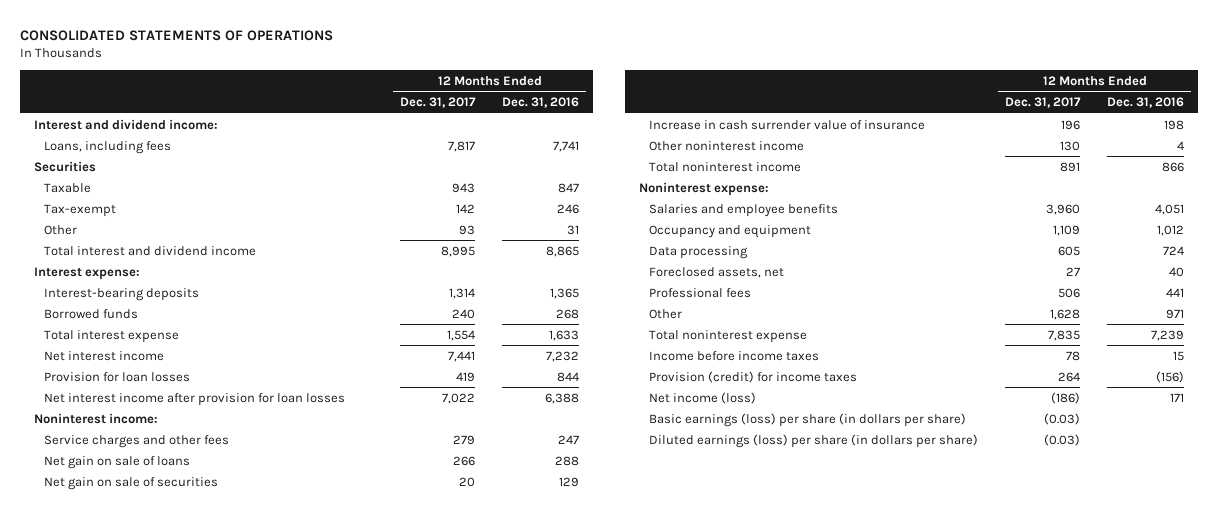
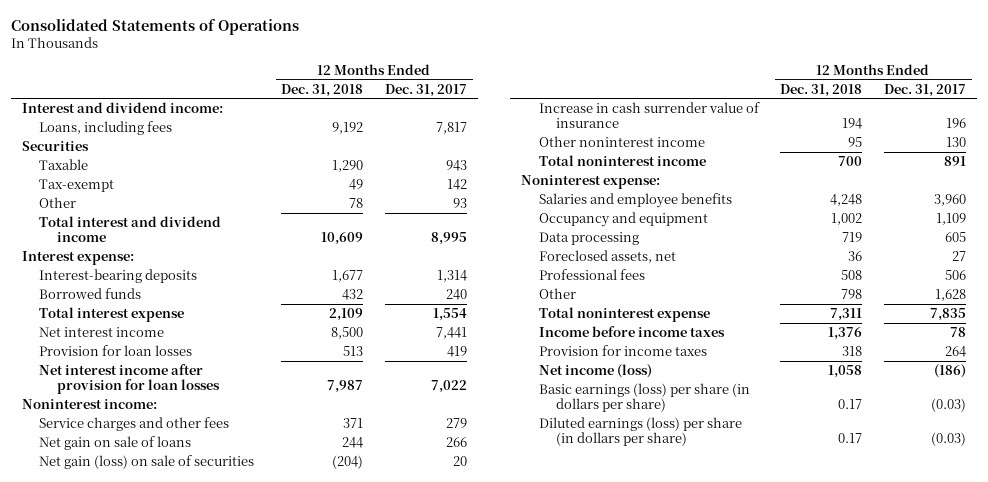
- CONSOLIDATED STATEMENTS OF OPERATIONS
+ Consolidated Statements of Operations
- | 12 Months Ended Dec. 31, 2017 | 12 Months Ended Dec. 31, 2016
+ | 12 Months Ended Dec. 31, 2018 | 12 Months Ended Dec. 31, 2017
- Net gain on sale of securities | 20 | 129
+ Net gain (loss) on sale of securities | (204) | 20
- Provision (credit) for income taxes | 264 | (156)
+ Provision for income taxes | 318 | 264

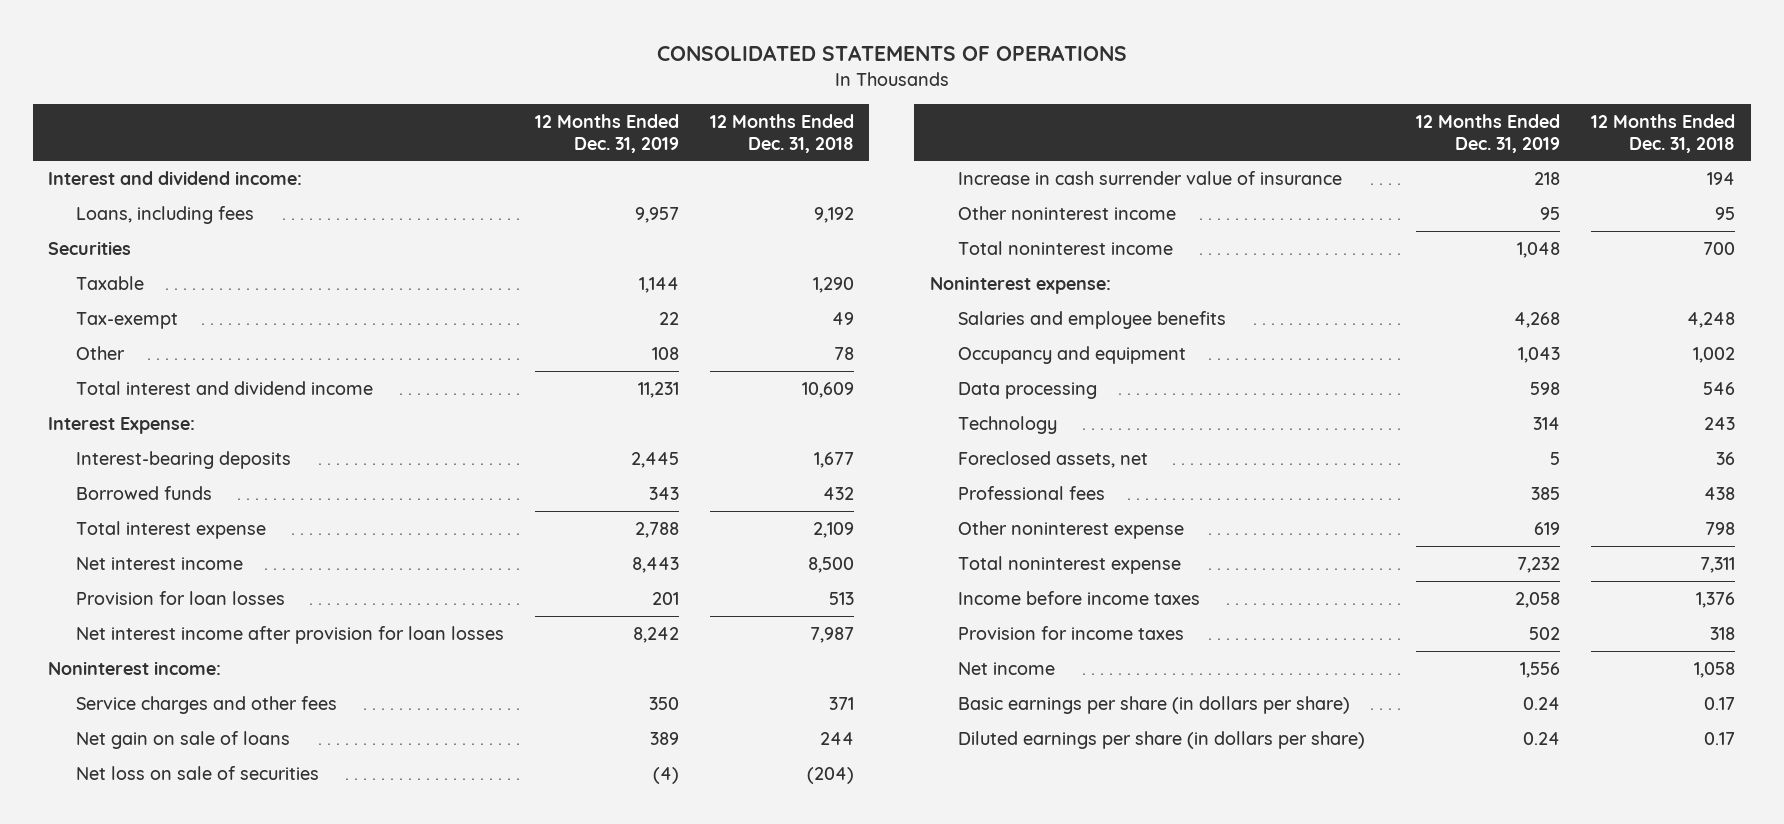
- Consolidated Statements of Operations
+ CONSOLIDATED STATEMENTS OF OPERATIONS
- | 12 Months Ended Dec. 31, 2018 | 12 Months Ended Dec. 31, 2017
+ | 12 Months Ended Dec. 31, 2019 | 12 Months Ended Dec. 31, 2018
- Interest expense:
+ Interest Expense:
- Net gain (loss) on sale of securities | (204) | 20
+ Net loss on sale of securities | (4) | (204)
- Data processing | 719 | 605
+ Data processing | 598 | 546
+ Technology | 314 | 243
- Professional fees | 508 | 506
- Other | 798 | 1,628
+ Professional fees | 385 | 438
+ Other noninterest expense | 619 | 798
- Net income (loss) | 1,058 | (186)
- Basic earnings (loss) per share (in dollars per share) | 0.17 | (0.03)
- Diluted earnings (loss) per share (in dollars per share) | 0.17 | (0.03)
+ Net income | 1,556 | 1,058
+ Basic earnings per share (in dollars per share) | 0.24 | 0.17
+ Diluted earnings per share (in dollars per share) | 0.24 | 0.17

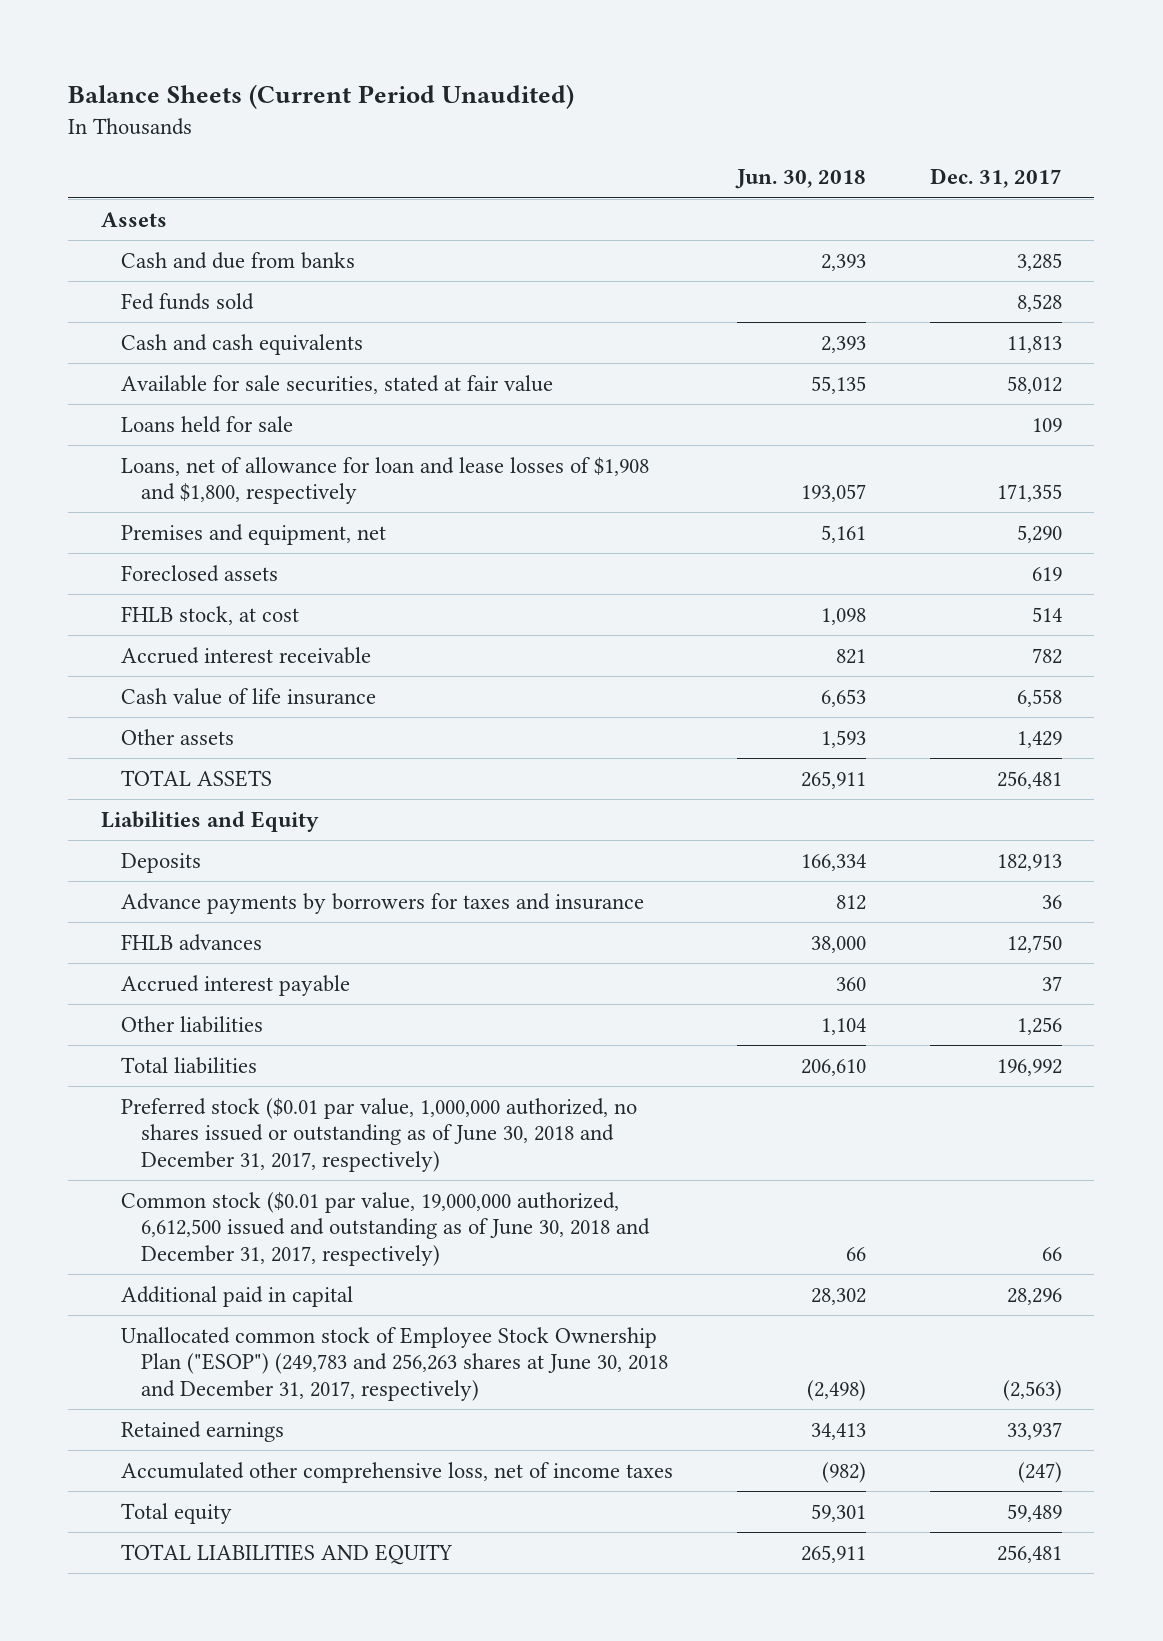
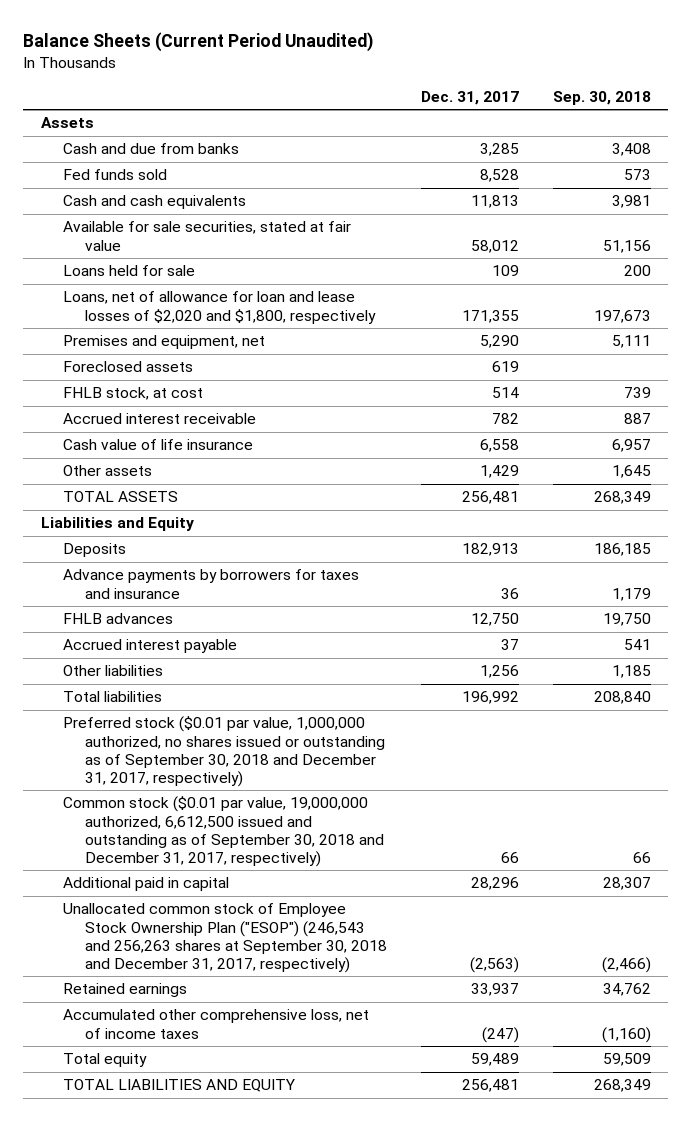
- | Jun. 30, 2018 | Dec. 31, 2017
+ | Dec. 31, 2017 | Sep. 30, 2018
- Loans, net of allowance for loan and lease losses of $1,908 and $1,800, respectively | 193,057 | 171,355
+ Loans, net of allowance for loan and lease losses of $2,020 and $1,800, respectively | 171,355 | 197,673
- Preferred stock ($0.01 par value, 1,000,000 authorized, no shares issued or outstanding as of June 30, 2018 and December 31, 2017, respectively)
- Common stock ($0.01 par value, 19,000,000 authorized, 6,612,500 issued and outstanding as of June 30, 2018 and December 31, 2017, respectively) | 66 | 66
+ Preferred stock ($0.01 par value, 1,000,000 authorized, no shares issued or outstanding as of September 30, 2018 and December 31, 2017, respectively)
+ Common stock ($0.01 par value, 19,000,000 authorized, 6,612,500 issued and outstanding as of September 30, 2018 and December 31, 2017, respectively) | 66 | 66
- Unallocated common stock of Employee Stock Ownership Plan ("ESOP") (249,783 and 256,263 shares at June 30, 2018 and December 31, 2017, respectively) | (2,498) | (2,563)
+ Unallocated common stock of Employee Stock Ownership Plan ("ESOP") (246,543 and 256,263 shares at September 30, 2018 and December 31, 2017, respectively) | (2,563) | (2,466)

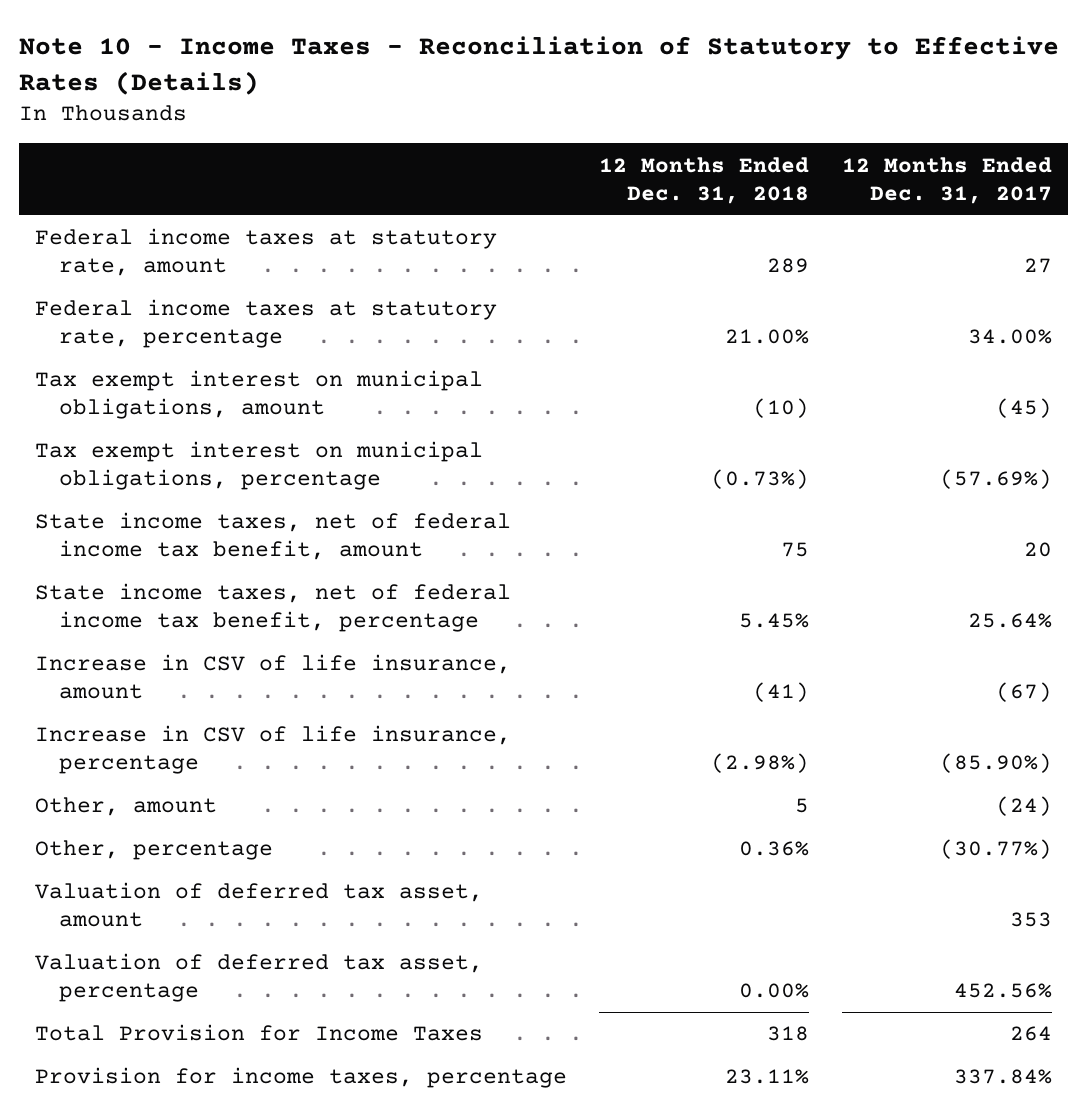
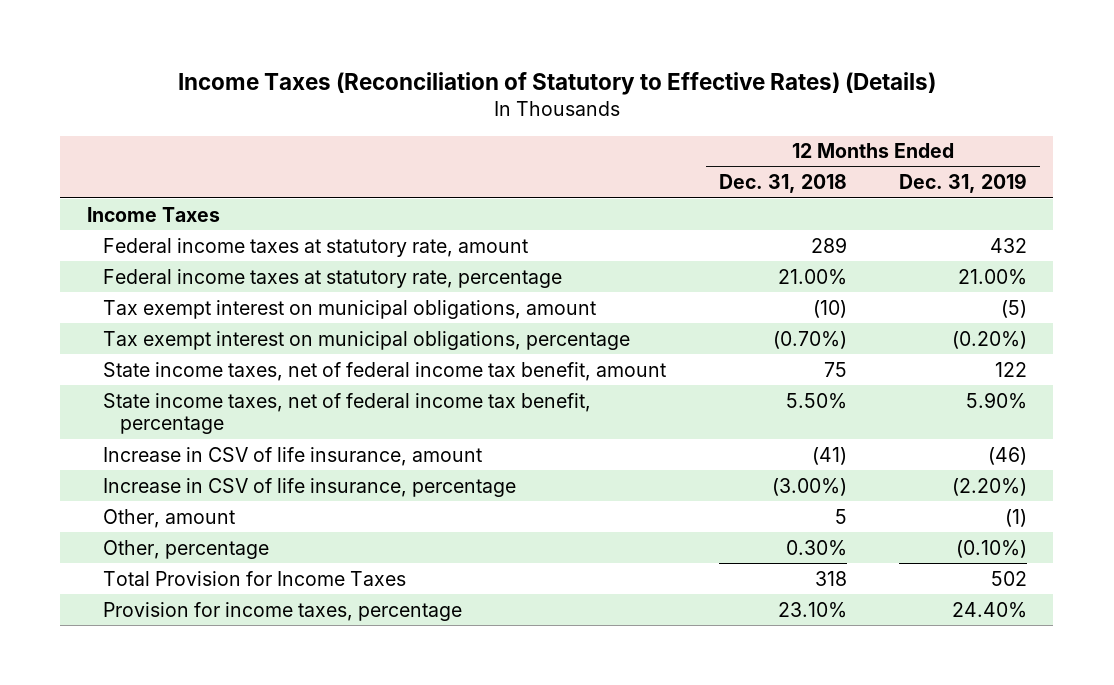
- Note 10 - Income Taxes - Reconciliation of Statutory to Effective Rates (Details)
+ Income Taxes (Reconciliation of Statutory to Effective Rates) (Details)
- | 12 Months Ended Dec. 31, 2018 | 12 Months Ended Dec. 31, 2017
+ | 12 Months Ended Dec. 31, 2018 | 12 Months Ended Dec. 31, 2019
+ Income Taxes
- Tax exempt interest on municipal obligations, percentage | (0.73%) | (57.69%)
+ Tax exempt interest on municipal obligations, percentage | (0.70%) | (0.20%)
- State income taxes, net of federal income tax benefit, percentage | 5.45% | 25.64%
+ State income taxes, net of federal income tax benefit, percentage | 5.50% | 5.90%
- Increase in CSV of life insurance, percentage | (2.98%) | (85.90%)
+ Increase in CSV of life insurance, percentage | (3.00%) | (2.20%)
- Other, percentage | 0.36% | (30.77%)
- Valuation of deferred tax asset, amount | | 353
- Valuation of deferred tax asset, percentage | 0.00% | 452.56%
+ Other, percentage | 0.30% | (0.10%)
- Provision for income taxes, percentage | 23.11% | 337.84%
+ Provision for income taxes, percentage | 23.10% | 24.40%

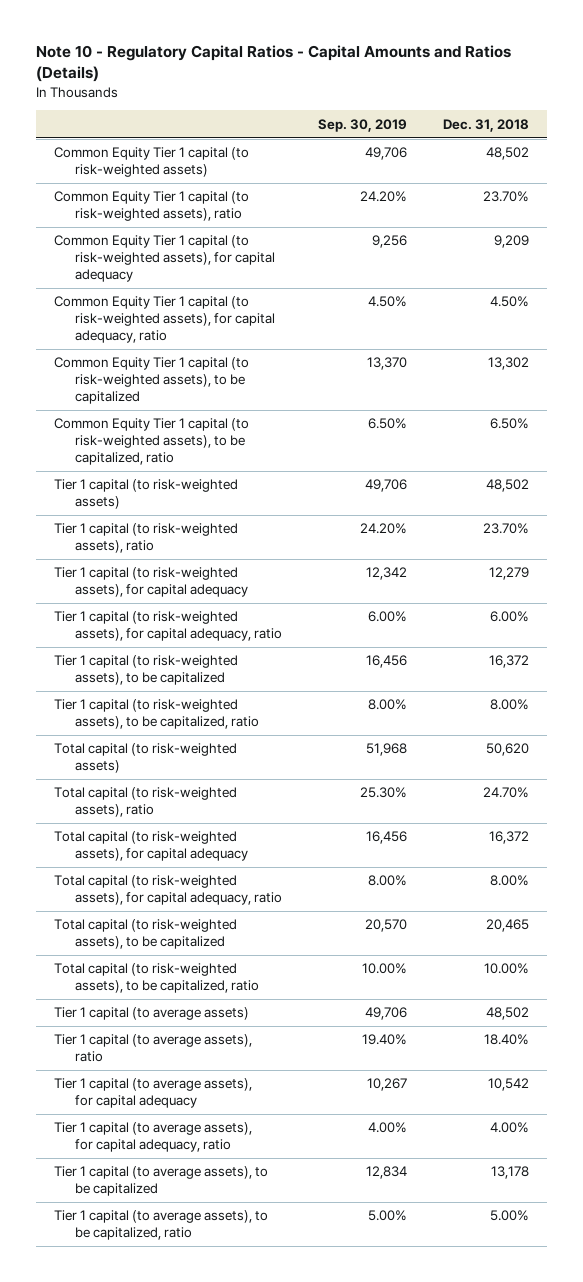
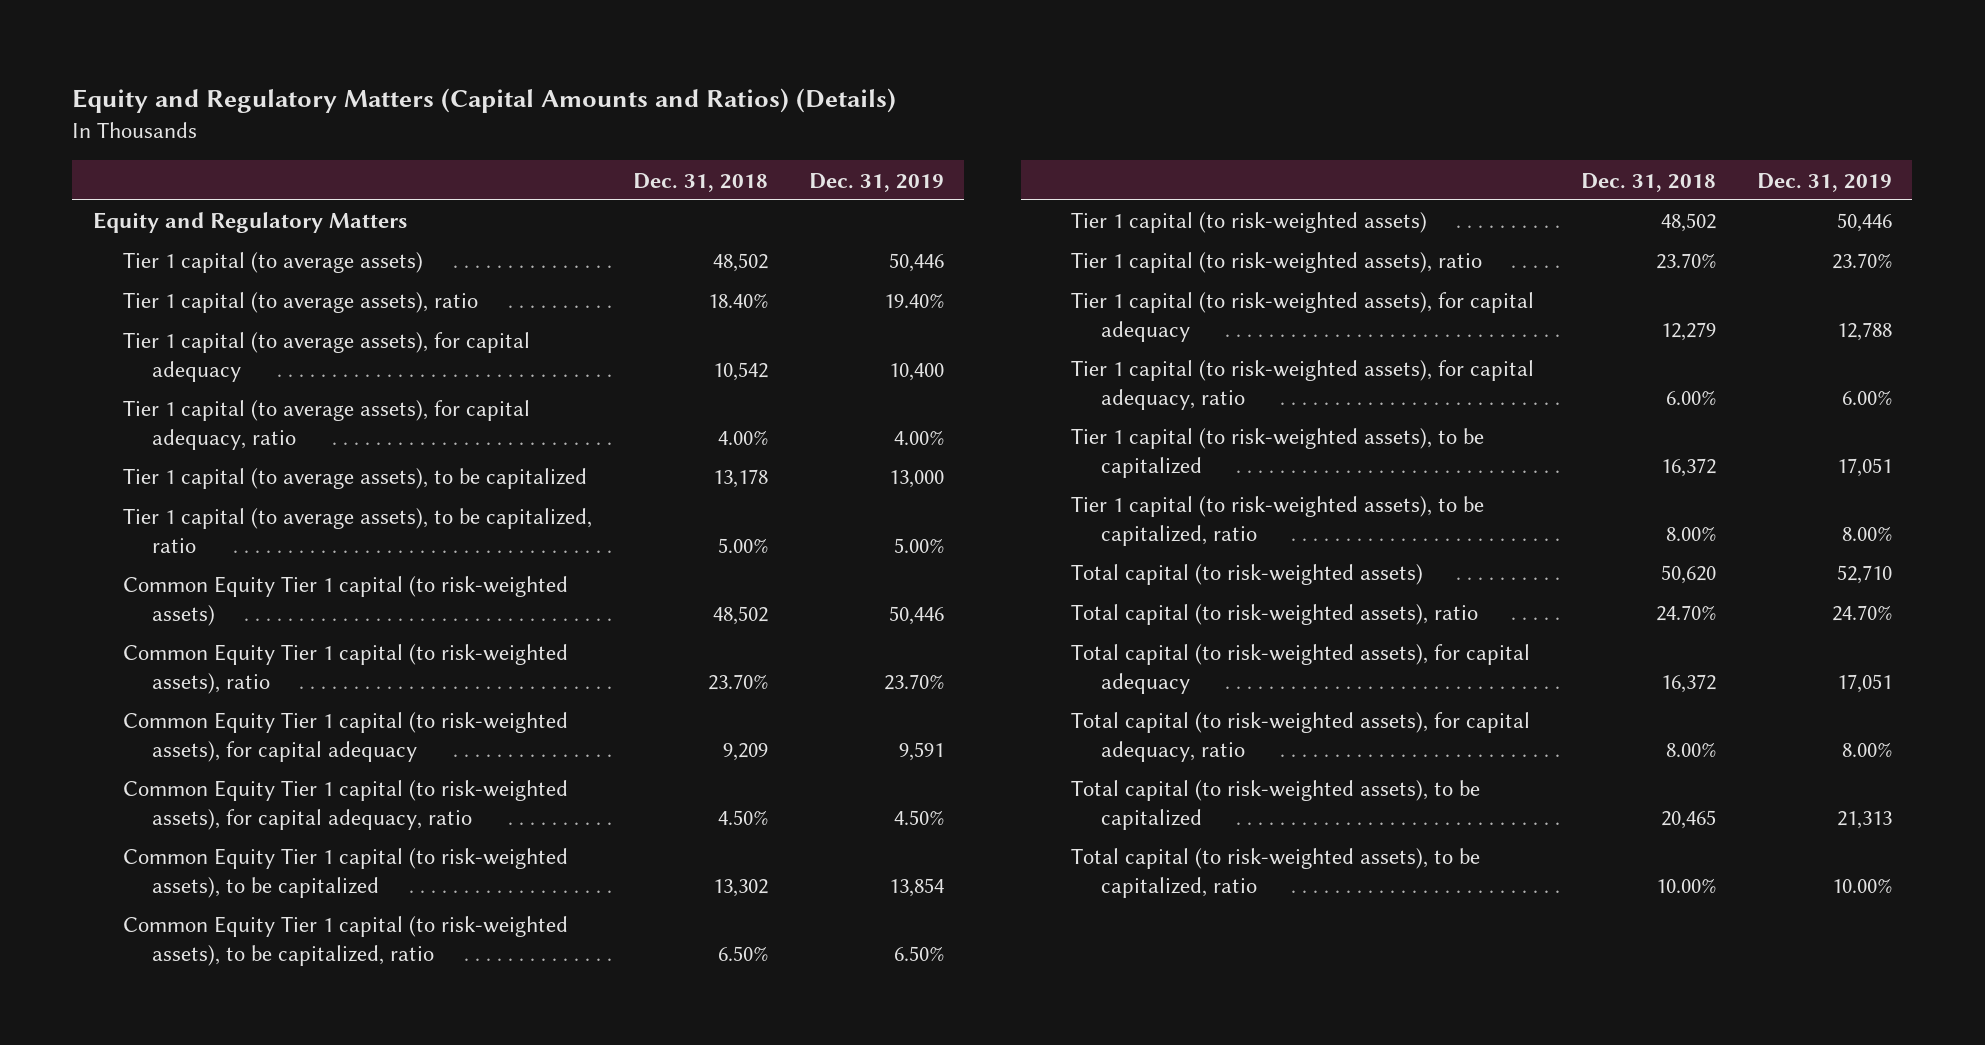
- Note 10 - Regulatory Capital Ratios - Capital Amounts and Ratios (Details)
+ Equity and Regulatory Matters (Capital Amounts and Ratios) (Details)
- | Sep. 30, 2019 | Dec. 31, 2018
+ | Dec. 31, 2018 | Dec. 31, 2019
+ Equity and Regulatory Matters
moved up: Tier 1 capital (to average assets) | 48,502 | 50,446
moved up: Tier 1 capital (to average assets), ratio | 18.40% | 19.40%
moved up: Tier 1 capital (to average assets), for capital adequacy | 10,542 | 10,400
moved up: Tier 1 capital (to average assets), for capital adequacy, ratio | 4.00% | 4.00%
moved up: Tier 1 capital (to average assets), to be capitalized | 13,178 | 13,000
moved up: Tier 1 capital (to average assets), to be capitalized, ratio | 5.00% | 5.00%

